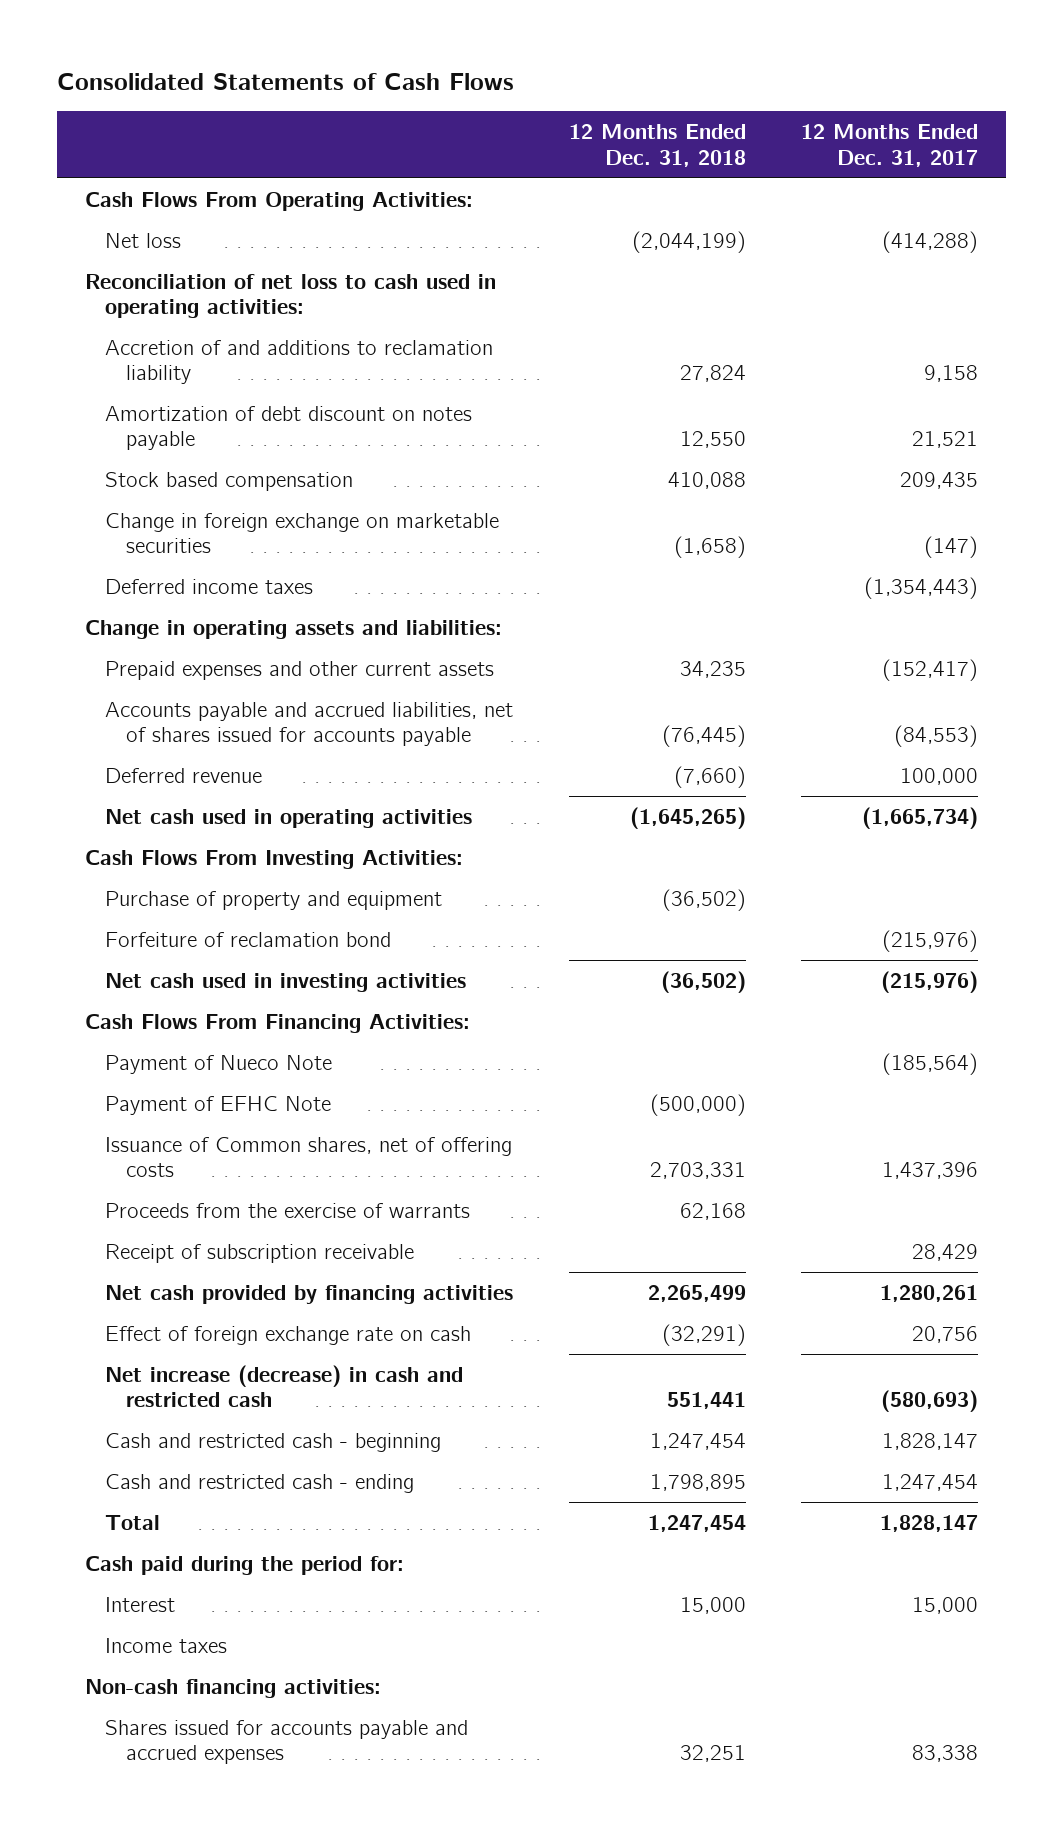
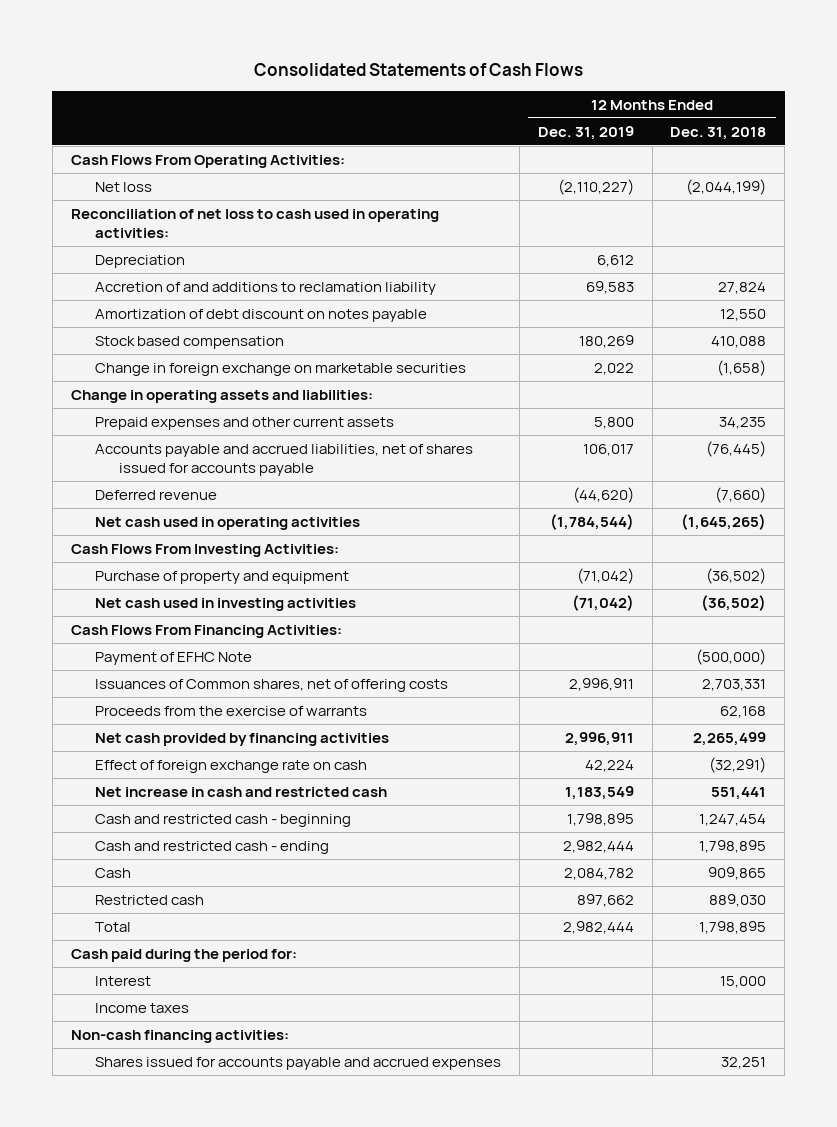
- | 12 Months Ended Dec. 31, 2018 | 12 Months Ended Dec. 31, 2017
+ | 12 Months Ended Dec. 31, 2019 | 12 Months Ended Dec. 31, 2018
+ Depreciation | 6,612 |
- Deferred income taxes | | (1,354,443)
- Forfeiture of reclamation bond | | (215,976)
- Payment of Nueco Note | | (185,564)
- Issuance of Common shares, net of offering costs | 2,703,331 | 1,437,396
+ Issuances of Common shares, net of offering costs | 2,996,911 | 2,703,331
- Receipt of subscription receivable | | 28,429
- Net increase (decrease) in cash and restricted cash | 551,441 | (580,693)
+ Net increase in cash and restricted cash | 1,183,549 | 551,441
- Total | 1,247,454 | 1,828,147
+ Cash | 2,084,782 | 909,865
+ Restricted cash | 897,662 | 889,030
+ Total | 2,982,444 | 1,798,895

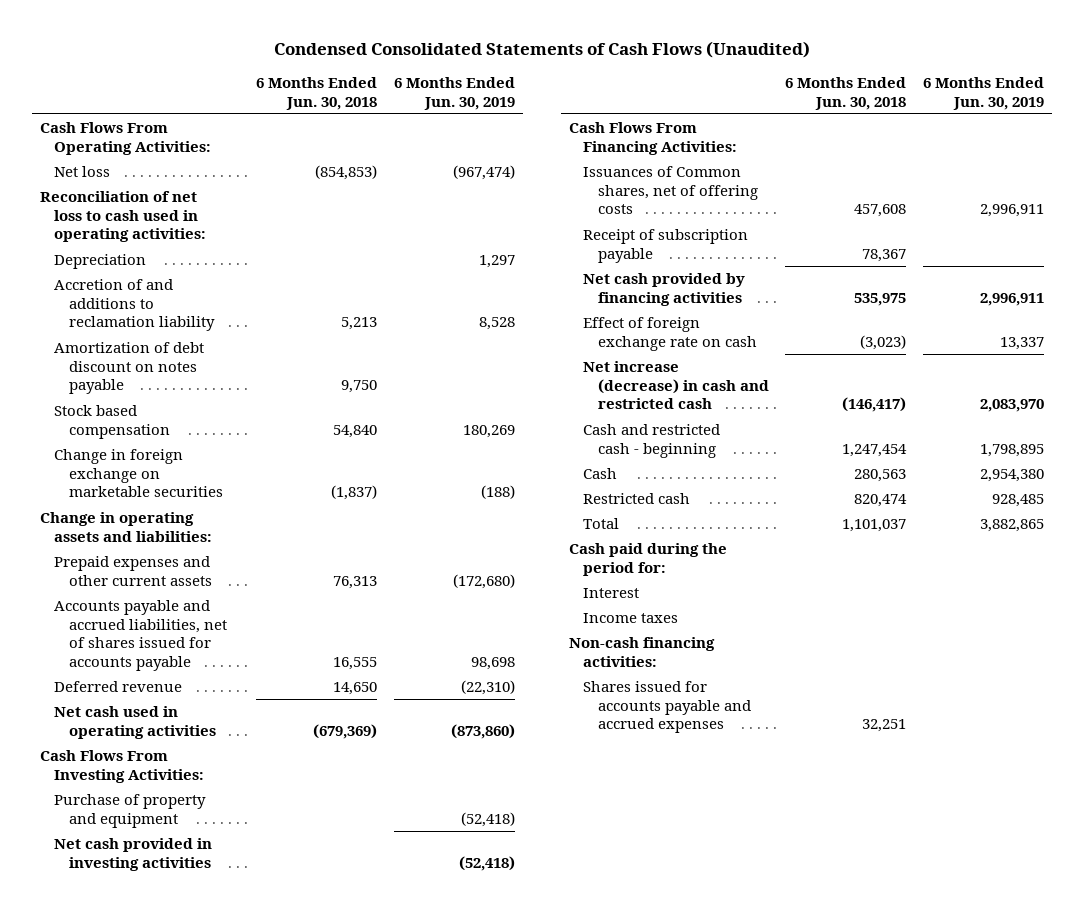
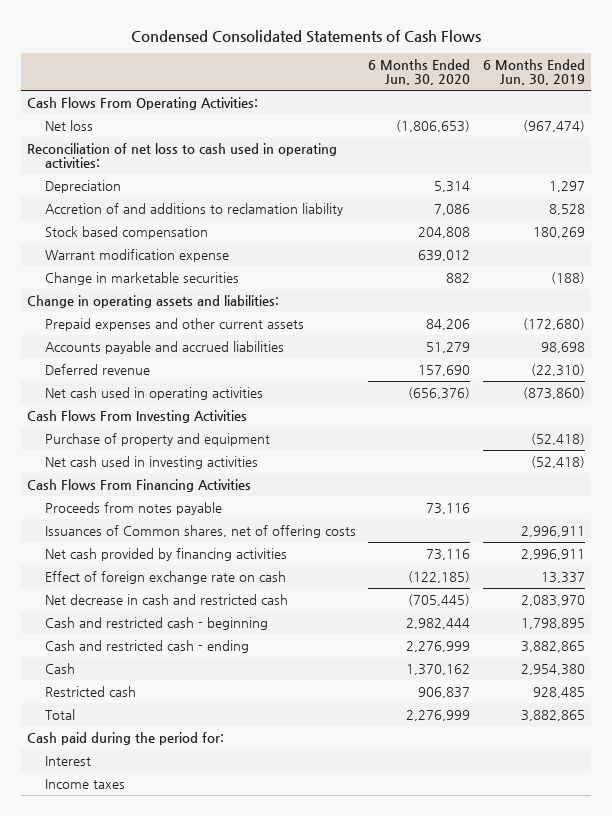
- Condensed Consolidated Statements of Cash Flows (Unaudited)
+ Condensed Consolidated Statements of Cash Flows
- | 6 Months Ended Jun. 30, 2018 | 6 Months Ended Jun. 30, 2019
+ | 6 Months Ended Jun. 30, 2020 | 6 Months Ended Jun. 30, 2019
- Amortization of debt discount on notes payable | 9,750 |
- Change in foreign exchange on marketable securities | (1,837) | (188)
+ Warrant modification expense | 639,012 |
+ Change in marketable securities | 882 | (188)
- Accounts payable and accrued liabilities, net of shares issued for accounts payable | 16,555 | 98,698
+ Accounts payable and accrued liabilities | 51,279 | 98,698
- Cash Flows From Investing Activities:
+ Cash Flows From Investing Activities
- Net cash provided in investing activities | | (52,418)
- Cash Flows From Financing Activities:
+ Net cash used in investing activities | | (52,418)
+ Cash Flows From Financing Activities
+ Proceeds from notes payable | 73,116 |
- Receipt of subscription payable | 78,367 |
- Net increase (decrease) in cash and restricted cash | (146,417) | 2,083,970
+ Net decrease in cash and restricted cash | (705,445) | 2,083,970
+ Cash and restricted cash - ending | 2,276,999 | 3,882,865
- Non-cash financing activities:
- Shares issued for accounts payable and accrued expenses | 32,251 |

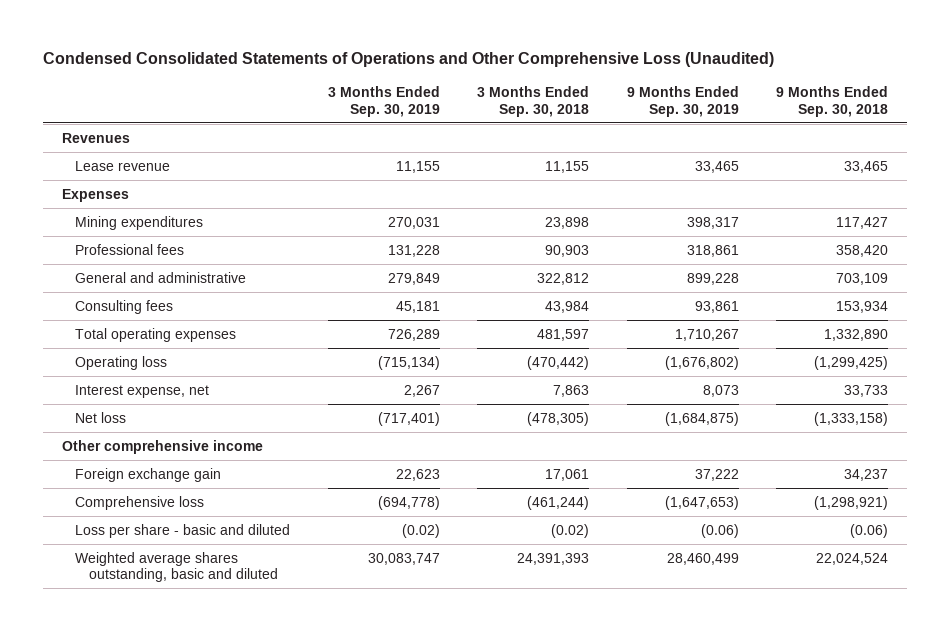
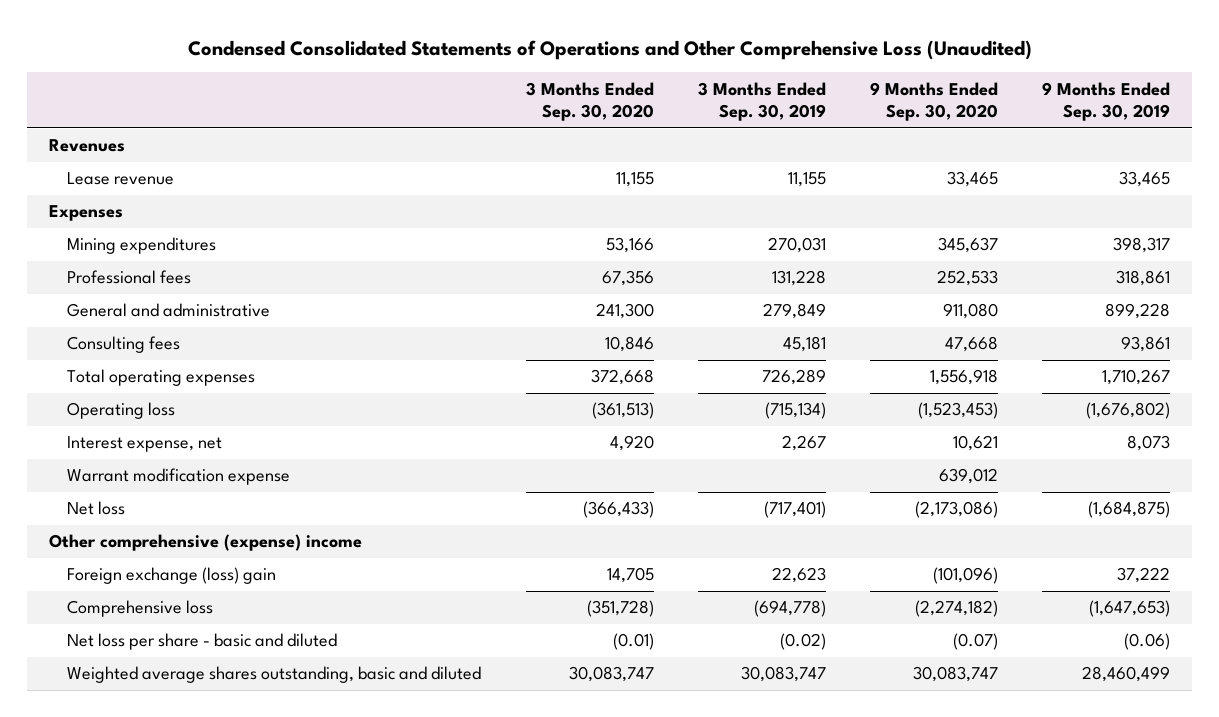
- | 3 Months Ended Sep. 30, 2019 | 3 Months Ended Sep. 30, 2018 | 9 Months Ended Sep. 30, 2019 | 9 Months Ended Sep. 30, 2018
+ | 3 Months Ended Sep. 30, 2020 | 3 Months Ended Sep. 30, 2019 | 9 Months Ended Sep. 30, 2020 | 9 Months Ended Sep. 30, 2019
+ Warrant modification expense | | | 639,012 |
- Other comprehensive income
- Foreign exchange gain | 22,623 | 17,061 | 37,222 | 34,237
+ Other comprehensive (expense) income
+ Foreign exchange (loss) gain | 14,705 | 22,623 | (101,096) | 37,222
- Loss per share - basic and diluted | (0.02) | (0.02) | (0.06) | (0.06)
+ Net loss per share - basic and diluted | (0.01) | (0.02) | (0.07) | (0.06)

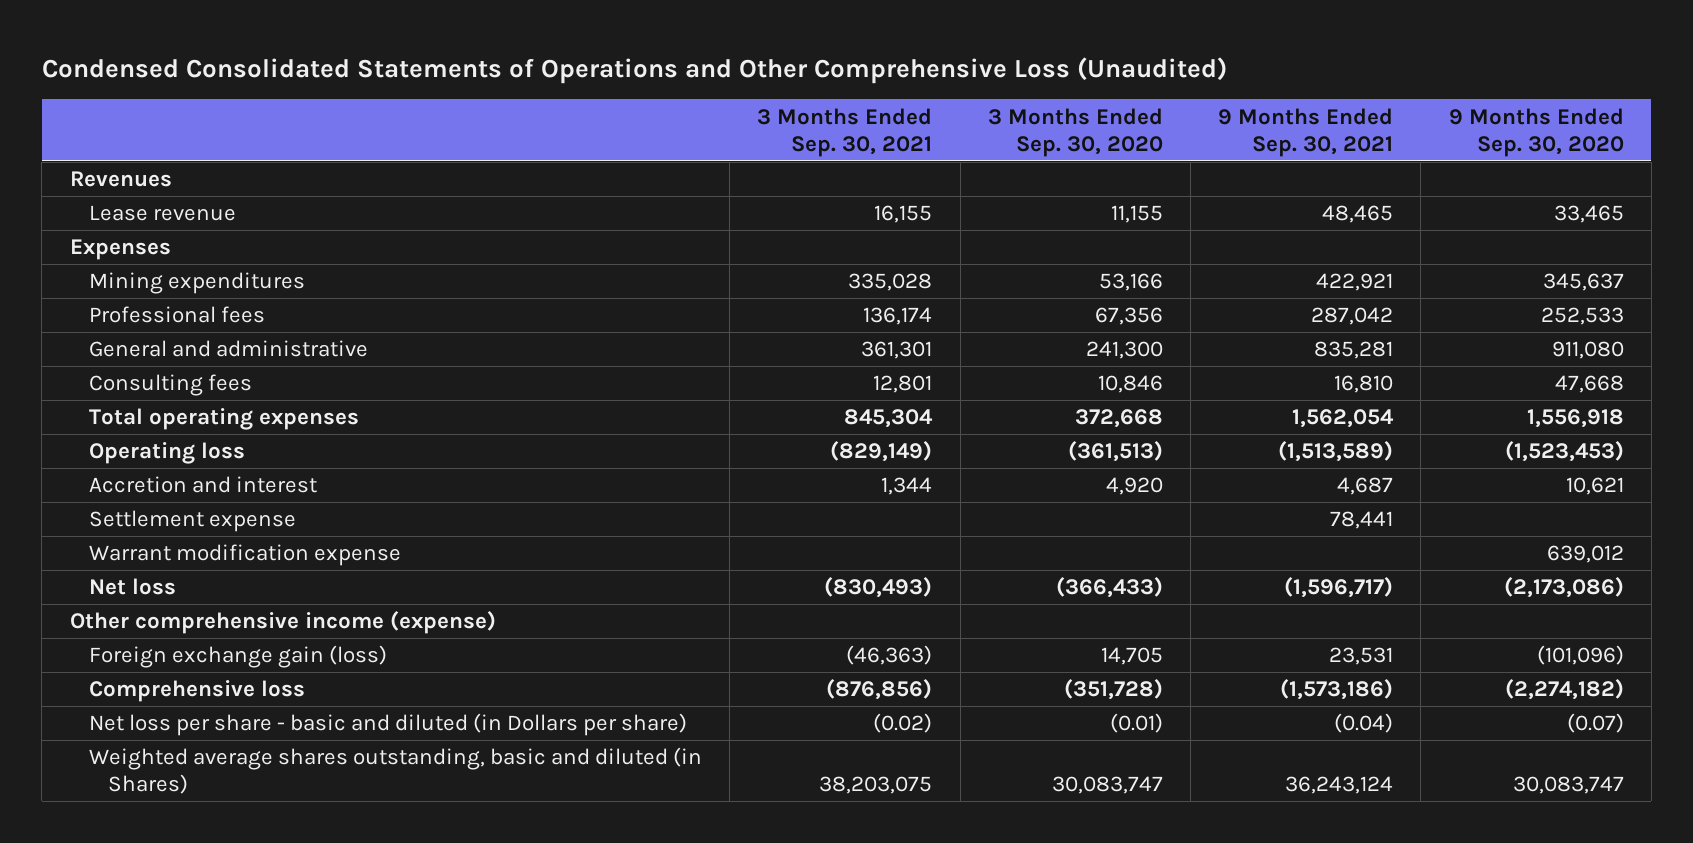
- | 3 Months Ended Sep. 30, 2020 | 3 Months Ended Sep. 30, 2019 | 9 Months Ended Sep. 30, 2020 | 9 Months Ended Sep. 30, 2019
+ | 3 Months Ended Sep. 30, 2021 | 3 Months Ended Sep. 30, 2020 | 9 Months Ended Sep. 30, 2021 | 9 Months Ended Sep. 30, 2020
- Interest expense, net | 4,920 | 2,267 | 10,621 | 8,073
+ Accretion and interest | 1,344 | 4,920 | 4,687 | 10,621
+ Settlement expense | | | 78,441 |
- Other comprehensive (expense) income
- Foreign exchange (loss) gain | 14,705 | 22,623 | (101,096) | 37,222
+ Other comprehensive income (expense)
+ Foreign exchange gain (loss) | (46,363) | 14,705 | 23,531 | (101,096)
- Net loss per share - basic and diluted | (0.01) | (0.02) | (0.07) | (0.06)
- Weighted average shares outstanding, basic and diluted | 30,083,747 | 30,083,747 | 30,083,747 | 28,460,499
+ Net loss per share - basic and diluted (in Dollars per share) | (0.02) | (0.01) | (0.04) | (0.07)
+ Weighted average shares outstanding, basic and diluted (in Shares) | 38,203,075 | 30,083,747 | 36,243,124 | 30,083,747

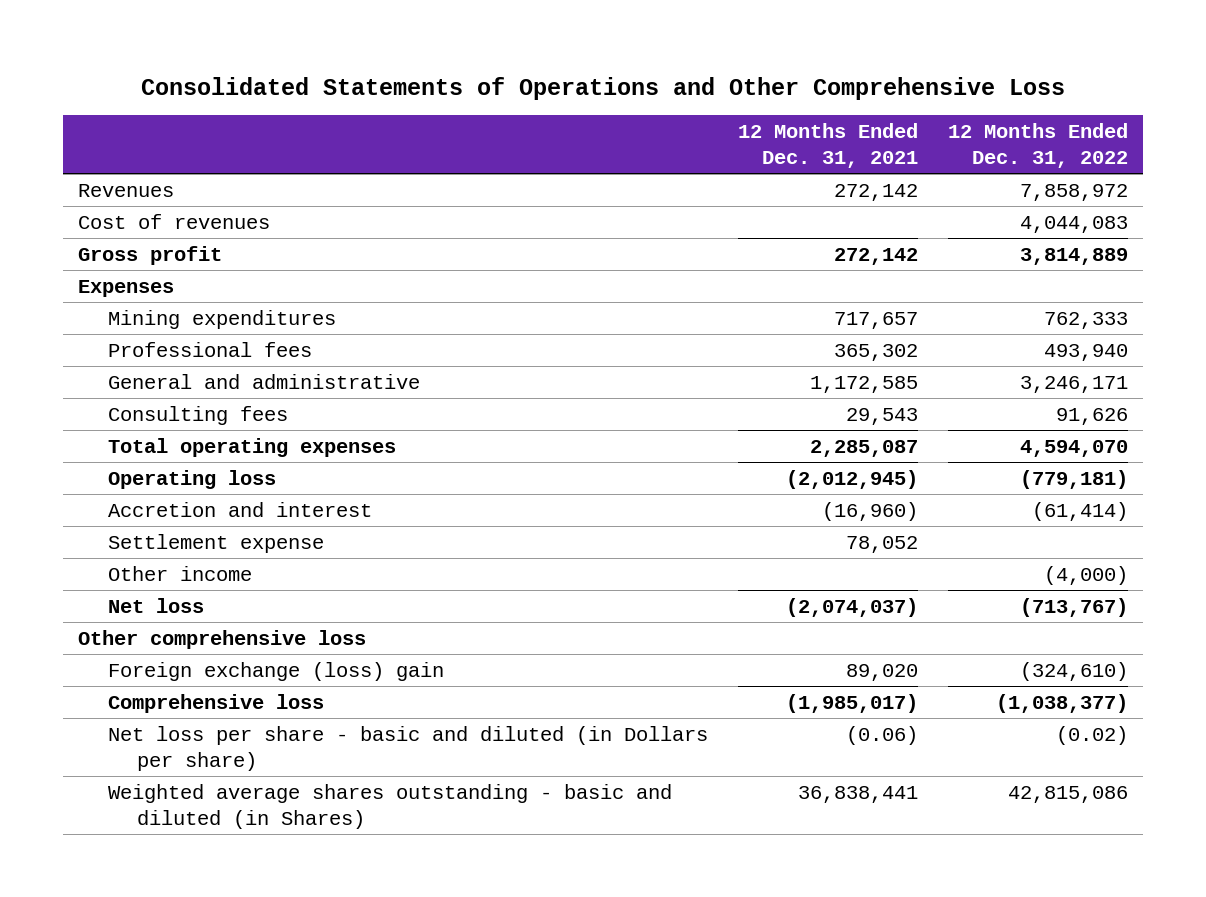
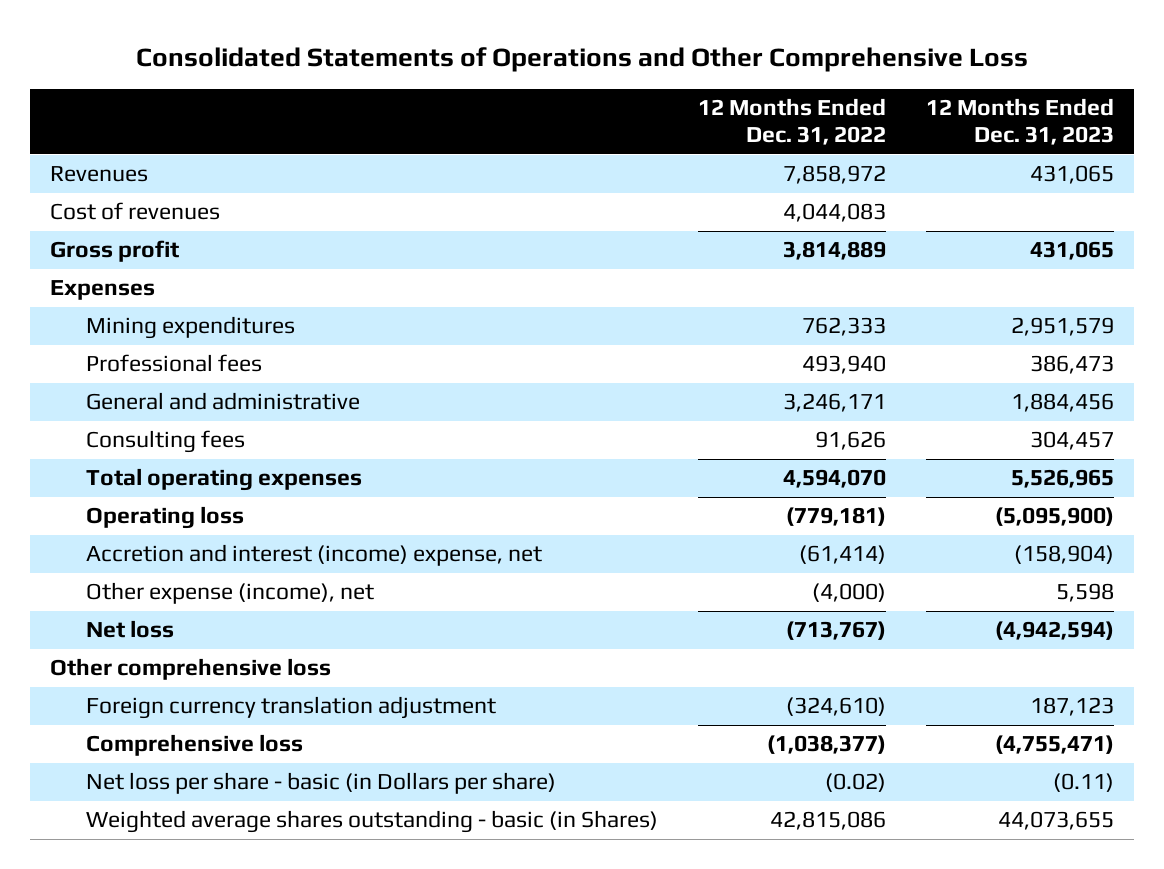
- | 12 Months Ended Dec. 31, 2021 | 12 Months Ended Dec. 31, 2022
+ | 12 Months Ended Dec. 31, 2022 | 12 Months Ended Dec. 31, 2023
- Accretion and interest | (16,960) | (61,414)
- Settlement expense | 78,052 |
- Other income | | (4,000)
+ Accretion and interest (income) expense, net | (61,414) | (158,904)
+ Other expense (income), net | (4,000) | 5,598
- Foreign exchange (loss) gain | 89,020 | (324,610)
+ Foreign currency translation adjustment | (324,610) | 187,123
- Net loss per share - basic and diluted (in Dollars per share) | (0.06) | (0.02)
- Weighted average shares outstanding - basic and diluted (in Shares) | 36,838,441 | 42,815,086
+ Net loss per share - basic (in Dollars per share) | (0.02) | (0.11)
+ Weighted average shares outstanding - basic (in Shares) | 42,815,086 | 44,073,655

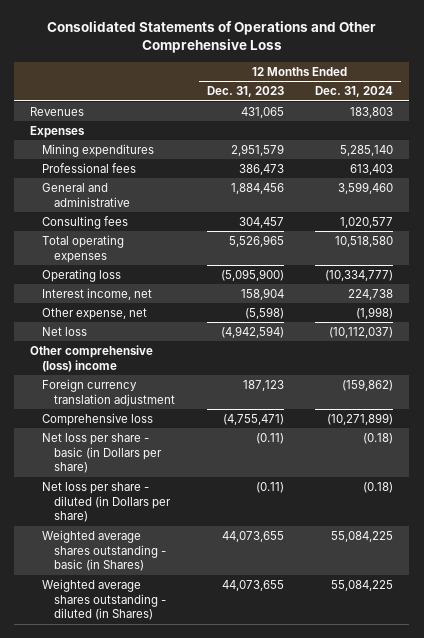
- | 12 Months Ended Dec. 31, 2022 | 12 Months Ended Dec. 31, 2023
+ | 12 Months Ended Dec. 31, 2023 | 12 Months Ended Dec. 31, 2024
- Cost of revenues | 4,044,083 |
- Gross profit | 3,814,889 | 431,065
- Accretion and interest (income) expense, net | (61,414) | (158,904)
- Other expense (income), net | (4,000) | 5,598
+ Interest income, net | 158,904 | 224,738
+ Other expense, net | (5,598) | (1,998)
- Other comprehensive loss
+ Other comprehensive (loss) income
+ Net loss per share - diluted (in Dollars per share) | (0.11) | (0.18)
+ Weighted average shares outstanding - diluted (in Shares) | 44,073,655 | 55,084,225

